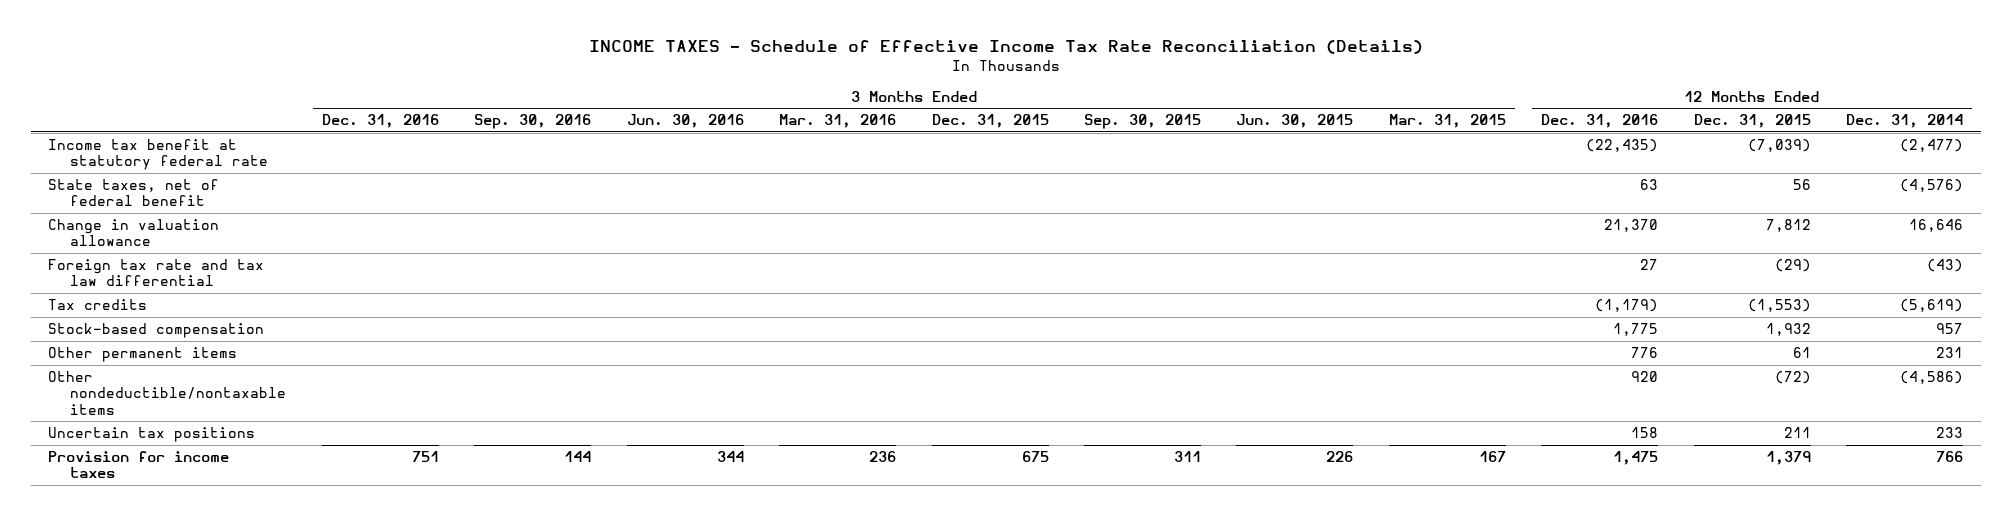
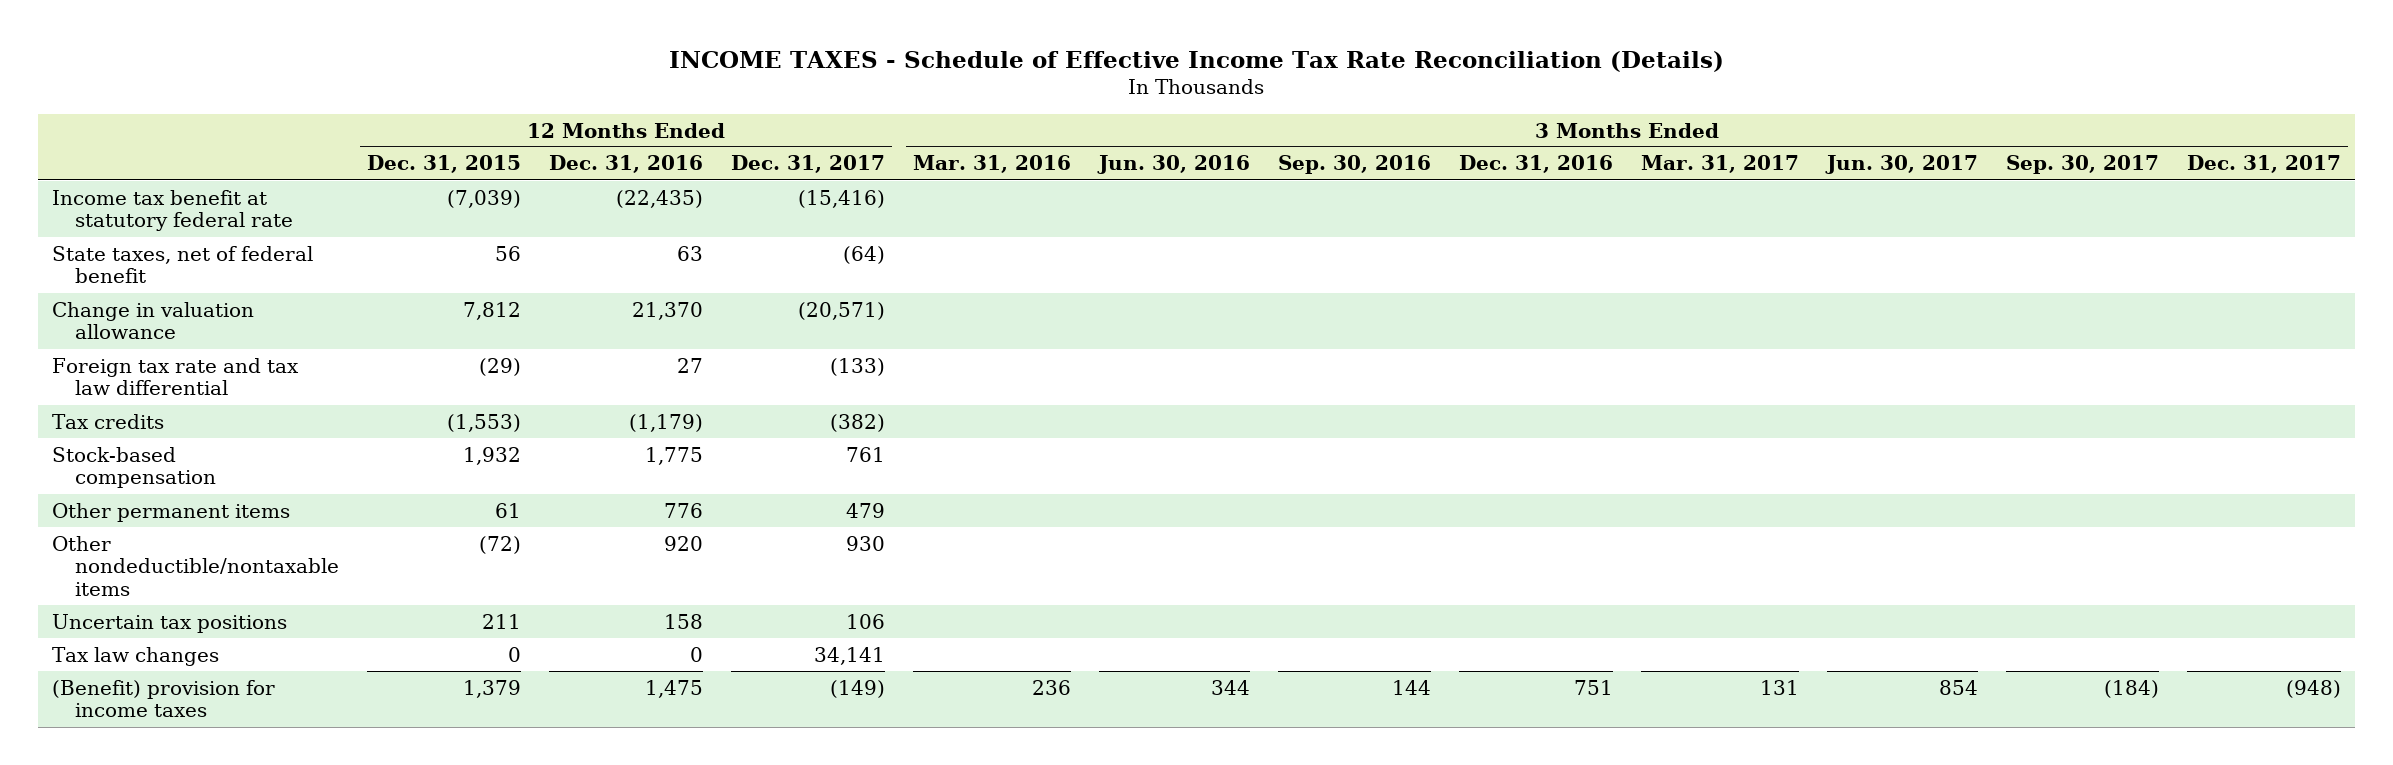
- | 3 Months Ended Dec. 31, 2016 | 3 Months Ended Sep. 30, 2016 | 3 Months Ended Jun. 30, 2016 | 3 Months Ended Mar. 31, 2016 | 3 Months Ended Dec. 31, 2015 | 3 Months Ended Sep. 30, 2015 | 3 Months Ended Jun. 30, 2015 | 3 Months Ended Mar. 31, 2015 | 12 Months Ended Dec. 31, 2016 | 12 Months Ended Dec. 31, 2015 | 12 Months Ended Dec. 31, 2014
+ | 12 Months Ended Dec. 31, 2015 | 12 Months Ended Dec. 31, 2016 | 12 Months Ended Dec. 31, 2017 | 3 Months Ended Mar. 31, 2016 | 3 Months Ended Jun. 30, 2016 | 3 Months Ended Sep. 30, 2016 | 3 Months Ended Dec. 31, 2016 | 3 Months Ended Mar. 31, 2017 | 3 Months Ended Jun. 30, 2017 | 3 Months Ended Sep. 30, 2017 | 3 Months Ended Dec. 31, 2017
- Provision for income taxes | 751 | 144 | 344 | 236 | 675 | 311 | 226 | 167 | 1,475 | 1,379 | 766
+ Tax law changes | 0 | 0 | 34,141 | | | | | | | |
+ (Benefit) provision for income taxes | 1,379 | 1,475 | (149) | 236 | 344 | 144 | 751 | 131 | 854 | (184) | (948)

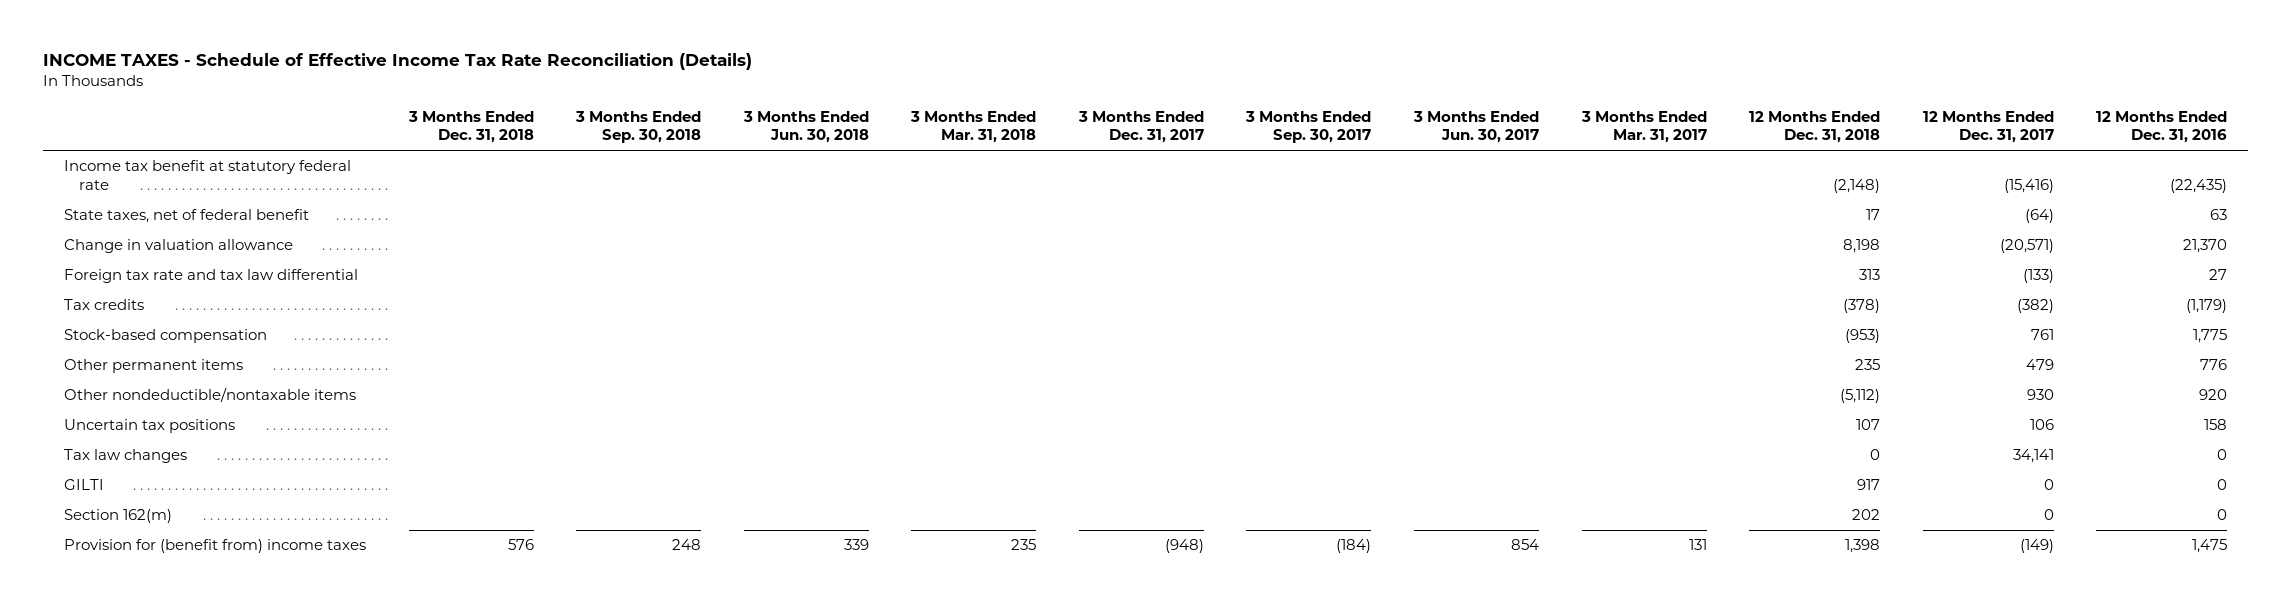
- | 12 Months Ended Dec. 31, 2015 | 12 Months Ended Dec. 31, 2016 | 12 Months Ended Dec. 31, 2017 | 3 Months Ended Mar. 31, 2016 | 3 Months Ended Jun. 30, 2016 | 3 Months Ended Sep. 30, 2016 | 3 Months Ended Dec. 31, 2016 | 3 Months Ended Mar. 31, 2017 | 3 Months Ended Jun. 30, 2017 | 3 Months Ended Sep. 30, 2017 | 3 Months Ended Dec. 31, 2017
+ | 3 Months Ended Dec. 31, 2018 | 3 Months Ended Sep. 30, 2018 | 3 Months Ended Jun. 30, 2018 | 3 Months Ended Mar. 31, 2018 | 3 Months Ended Dec. 31, 2017 | 3 Months Ended Sep. 30, 2017 | 3 Months Ended Jun. 30, 2017 | 3 Months Ended Mar. 31, 2017 | 12 Months Ended Dec. 31, 2018 | 12 Months Ended Dec. 31, 2017 | 12 Months Ended Dec. 31, 2016
- (Benefit) provision for income taxes | 1,379 | 1,475 | (149) | 236 | 344 | 144 | 751 | 131 | 854 | (184) | (948)
+ GILTI | | | | | | | | | 917 | 0 | 0
+ Section 162(m) | | | | | | | | | 202 | 0 | 0
+ Provision for (benefit from) income taxes | 576 | 248 | 339 | 235 | (948) | (184) | 854 | 131 | 1,398 | (149) | 1,475

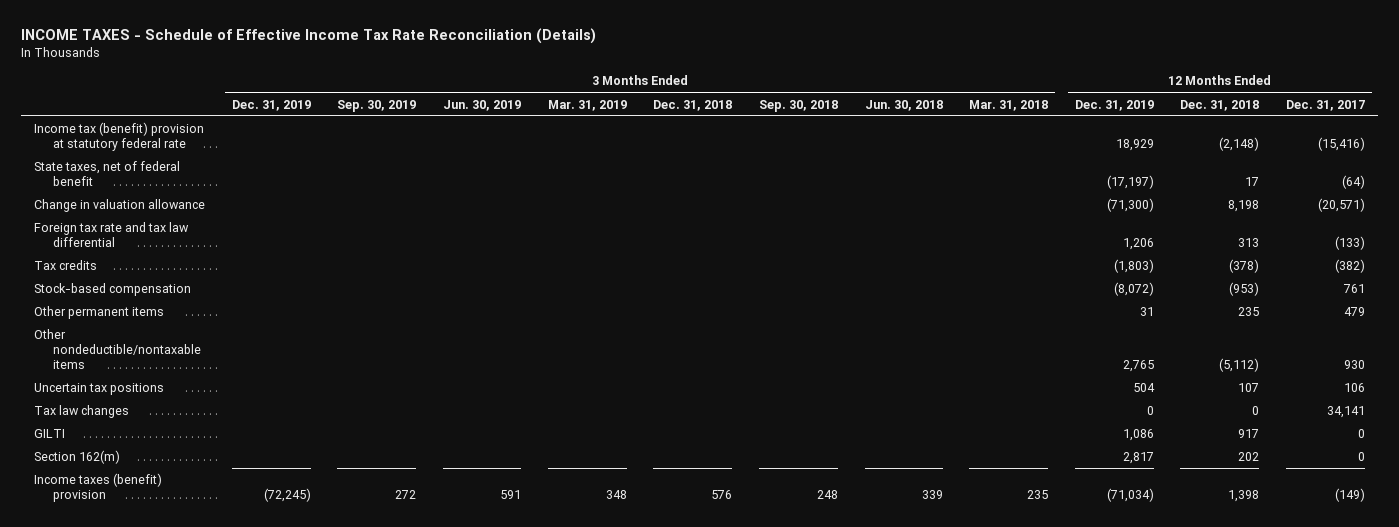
- | 3 Months Ended Dec. 31, 2018 | 3 Months Ended Sep. 30, 2018 | 3 Months Ended Jun. 30, 2018 | 3 Months Ended Mar. 31, 2018 | 3 Months Ended Dec. 31, 2017 | 3 Months Ended Sep. 30, 2017 | 3 Months Ended Jun. 30, 2017 | 3 Months Ended Mar. 31, 2017 | 12 Months Ended Dec. 31, 2018 | 12 Months Ended Dec. 31, 2017 | 12 Months Ended Dec. 31, 2016
+ | 3 Months Ended Dec. 31, 2019 | 3 Months Ended Sep. 30, 2019 | 3 Months Ended Jun. 30, 2019 | 3 Months Ended Mar. 31, 2019 | 3 Months Ended Dec. 31, 2018 | 3 Months Ended Sep. 30, 2018 | 3 Months Ended Jun. 30, 2018 | 3 Months Ended Mar. 31, 2018 | 12 Months Ended Dec. 31, 2019 | 12 Months Ended Dec. 31, 2018 | 12 Months Ended Dec. 31, 2017
- Income tax benefit at statutory federal rate | | | | | | | | | (2,148) | (15,416) | (22,435)
+ Income tax (benefit) provision at statutory federal rate | | | | | | | | | 18,929 | (2,148) | (15,416)
- Provision for (benefit from) income taxes | 576 | 248 | 339 | 235 | (948) | (184) | 854 | 131 | 1,398 | (149) | 1,475
+ Income taxes (benefit) provision | (72,245) | 272 | 591 | 348 | 576 | 248 | 339 | 235 | (71,034) | 1,398 | (149)

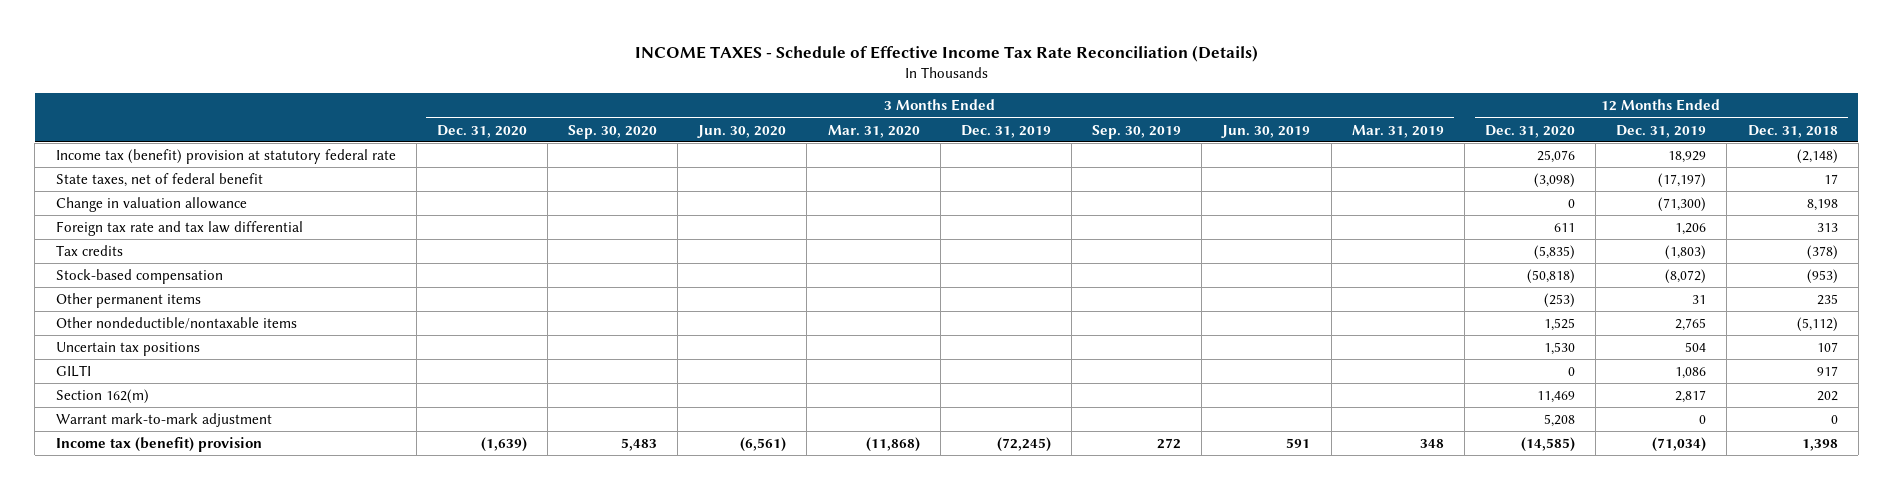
- | 3 Months Ended Dec. 31, 2019 | 3 Months Ended Sep. 30, 2019 | 3 Months Ended Jun. 30, 2019 | 3 Months Ended Mar. 31, 2019 | 3 Months Ended Dec. 31, 2018 | 3 Months Ended Sep. 30, 2018 | 3 Months Ended Jun. 30, 2018 | 3 Months Ended Mar. 31, 2018 | 12 Months Ended Dec. 31, 2019 | 12 Months Ended Dec. 31, 2018 | 12 Months Ended Dec. 31, 2017
+ | 3 Months Ended Dec. 31, 2020 | 3 Months Ended Sep. 30, 2020 | 3 Months Ended Jun. 30, 2020 | 3 Months Ended Mar. 31, 2020 | 3 Months Ended Dec. 31, 2019 | 3 Months Ended Sep. 30, 2019 | 3 Months Ended Jun. 30, 2019 | 3 Months Ended Mar. 31, 2019 | 12 Months Ended Dec. 31, 2020 | 12 Months Ended Dec. 31, 2019 | 12 Months Ended Dec. 31, 2018
- Tax law changes | | | | | | | | | 0 | 0 | 34,141
- Income taxes (benefit) provision | (72,245) | 272 | 591 | 348 | 576 | 248 | 339 | 235 | (71,034) | 1,398 | (149)
+ Warrant mark-to-mark adjustment | | | | | | | | | 5,208 | 0 | 0
+ Income tax (benefit) provision | (1,639) | 5,483 | (6,561) | (11,868) | (72,245) | 272 | 591 | 348 | (14,585) | (71,034) | 1,398

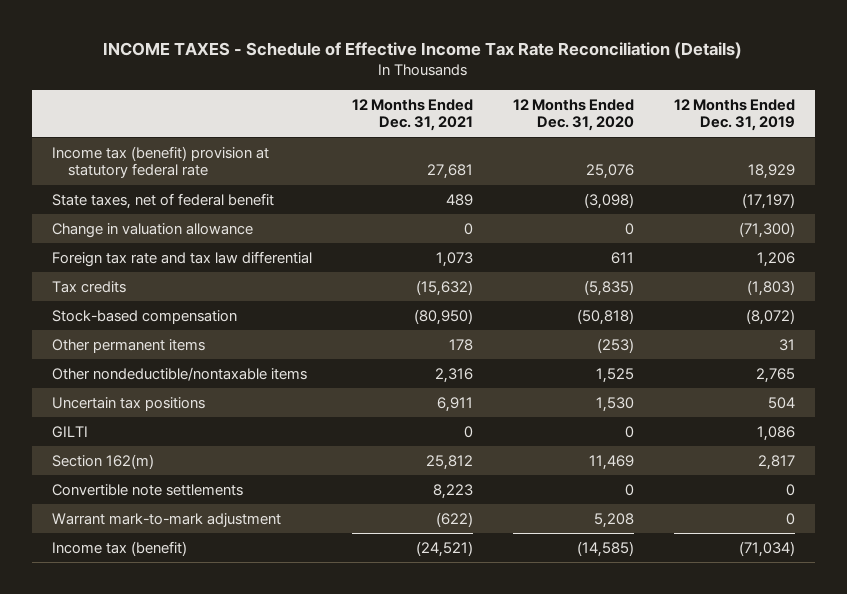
- | 3 Months Ended Dec. 31, 2020 | 3 Months Ended Sep. 30, 2020 | 3 Months Ended Jun. 30, 2020 | 3 Months Ended Mar. 31, 2020 | 3 Months Ended Dec. 31, 2019 | 3 Months Ended Sep. 30, 2019 | 3 Months Ended Jun. 30, 2019 | 3 Months Ended Mar. 31, 2019 | 12 Months Ended Dec. 31, 2020 | 12 Months Ended Dec. 31, 2019 | 12 Months Ended Dec. 31, 2018
+ | 12 Months Ended Dec. 31, 2021 | 12 Months Ended Dec. 31, 2020 | 12 Months Ended Dec. 31, 2019
+ Convertible note settlements | 8,223 | 0 | 0
- Income tax (benefit) provision | (1,639) | 5,483 | (6,561) | (11,868) | (72,245) | 272 | 591 | 348 | (14,585) | (71,034) | 1,398
+ Income tax (benefit) | (24,521) | (14,585) | (71,034)

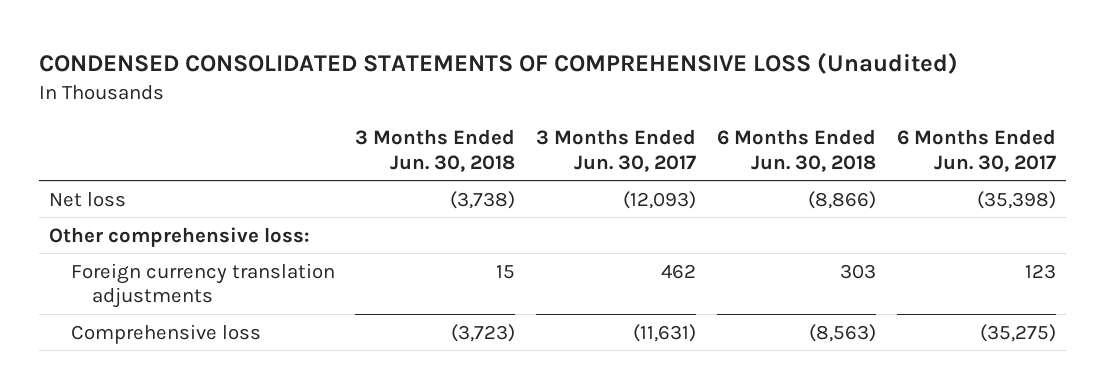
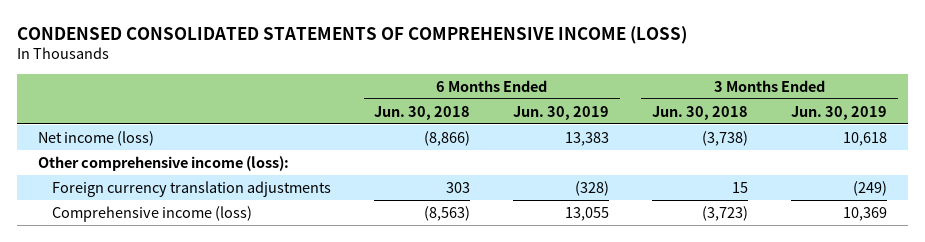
- CONDENSED CONSOLIDATED STATEMENTS OF COMPREHENSIVE LOSS (Unaudited)
+ CONDENSED CONSOLIDATED STATEMENTS OF COMPREHENSIVE INCOME (LOSS)
- | 3 Months Ended Jun. 30, 2018 | 3 Months Ended Jun. 30, 2017 | 6 Months Ended Jun. 30, 2018 | 6 Months Ended Jun. 30, 2017
+ | 6 Months Ended Jun. 30, 2018 | 6 Months Ended Jun. 30, 2019 | 3 Months Ended Jun. 30, 2018 | 3 Months Ended Jun. 30, 2019
- Net loss | (3,738) | (12,093) | (8,866) | (35,398)
- Other comprehensive loss:
+ Net income (loss) | (8,866) | 13,383 | (3,738) | 10,618
+ Other comprehensive income (loss):
- Comprehensive loss | (3,723) | (11,631) | (8,563) | (35,275)
+ Comprehensive income (loss) | (8,563) | 13,055 | (3,723) | 10,369

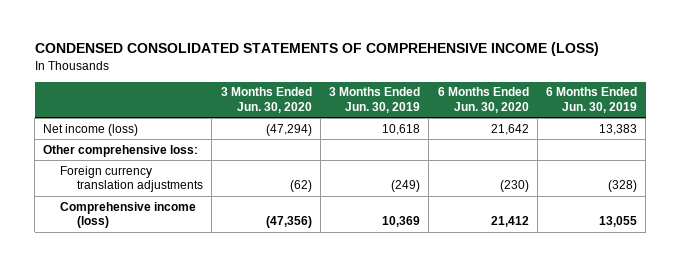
- | 6 Months Ended Jun. 30, 2018 | 6 Months Ended Jun. 30, 2019 | 3 Months Ended Jun. 30, 2018 | 3 Months Ended Jun. 30, 2019
+ | 3 Months Ended Jun. 30, 2020 | 3 Months Ended Jun. 30, 2019 | 6 Months Ended Jun. 30, 2020 | 6 Months Ended Jun. 30, 2019
- Other comprehensive income (loss):
+ Other comprehensive loss:

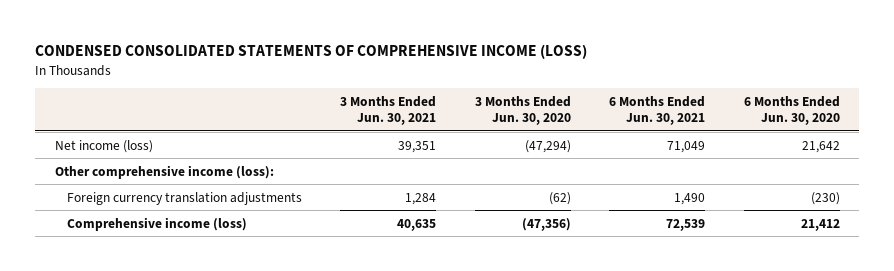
- | 3 Months Ended Jun. 30, 2020 | 3 Months Ended Jun. 30, 2019 | 6 Months Ended Jun. 30, 2020 | 6 Months Ended Jun. 30, 2019
+ | 3 Months Ended Jun. 30, 2021 | 3 Months Ended Jun. 30, 2020 | 6 Months Ended Jun. 30, 2021 | 6 Months Ended Jun. 30, 2020
- Other comprehensive loss:
+ Other comprehensive income (loss):

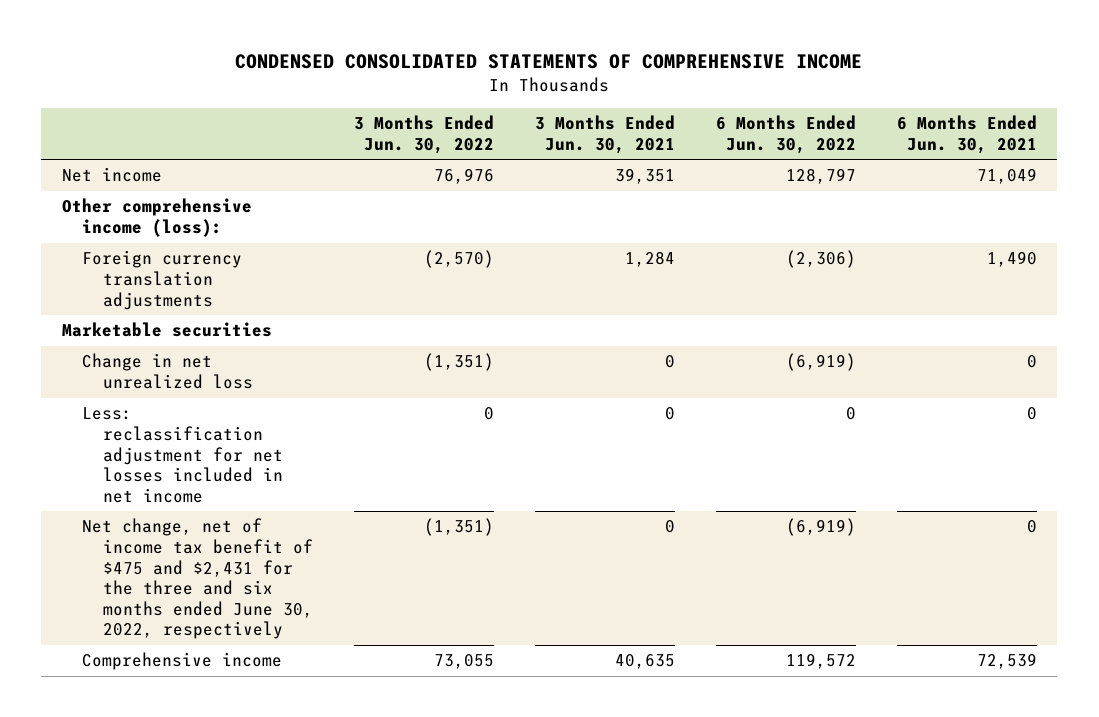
- CONDENSED CONSOLIDATED STATEMENTS OF COMPREHENSIVE INCOME (LOSS)
+ CONDENSED CONSOLIDATED STATEMENTS OF COMPREHENSIVE INCOME
- | 3 Months Ended Jun. 30, 2021 | 3 Months Ended Jun. 30, 2020 | 6 Months Ended Jun. 30, 2021 | 6 Months Ended Jun. 30, 2020
+ | 3 Months Ended Jun. 30, 2022 | 3 Months Ended Jun. 30, 2021 | 6 Months Ended Jun. 30, 2022 | 6 Months Ended Jun. 30, 2021
- Net income (loss) | 39,351 | (47,294) | 71,049 | 21,642
+ Net income | 76,976 | 39,351 | 128,797 | 71,049
- Comprehensive income (loss) | 40,635 | (47,356) | 72,539 | 21,412
+ Marketable securities
+ Change in net unrealized loss | (1,351) | 0 | (6,919) | 0
+ Less: reclassification adjustment for net losses included in net income | 0 | 0 | 0 | 0
+ Net change, net of income tax benefit of $475 and $2,431 for the three and six months ended June 30, 2022, respectively | (1,351) | 0 | (6,919) | 0
+ Comprehensive income | 73,055 | 40,635 | 119,572 | 72,539

